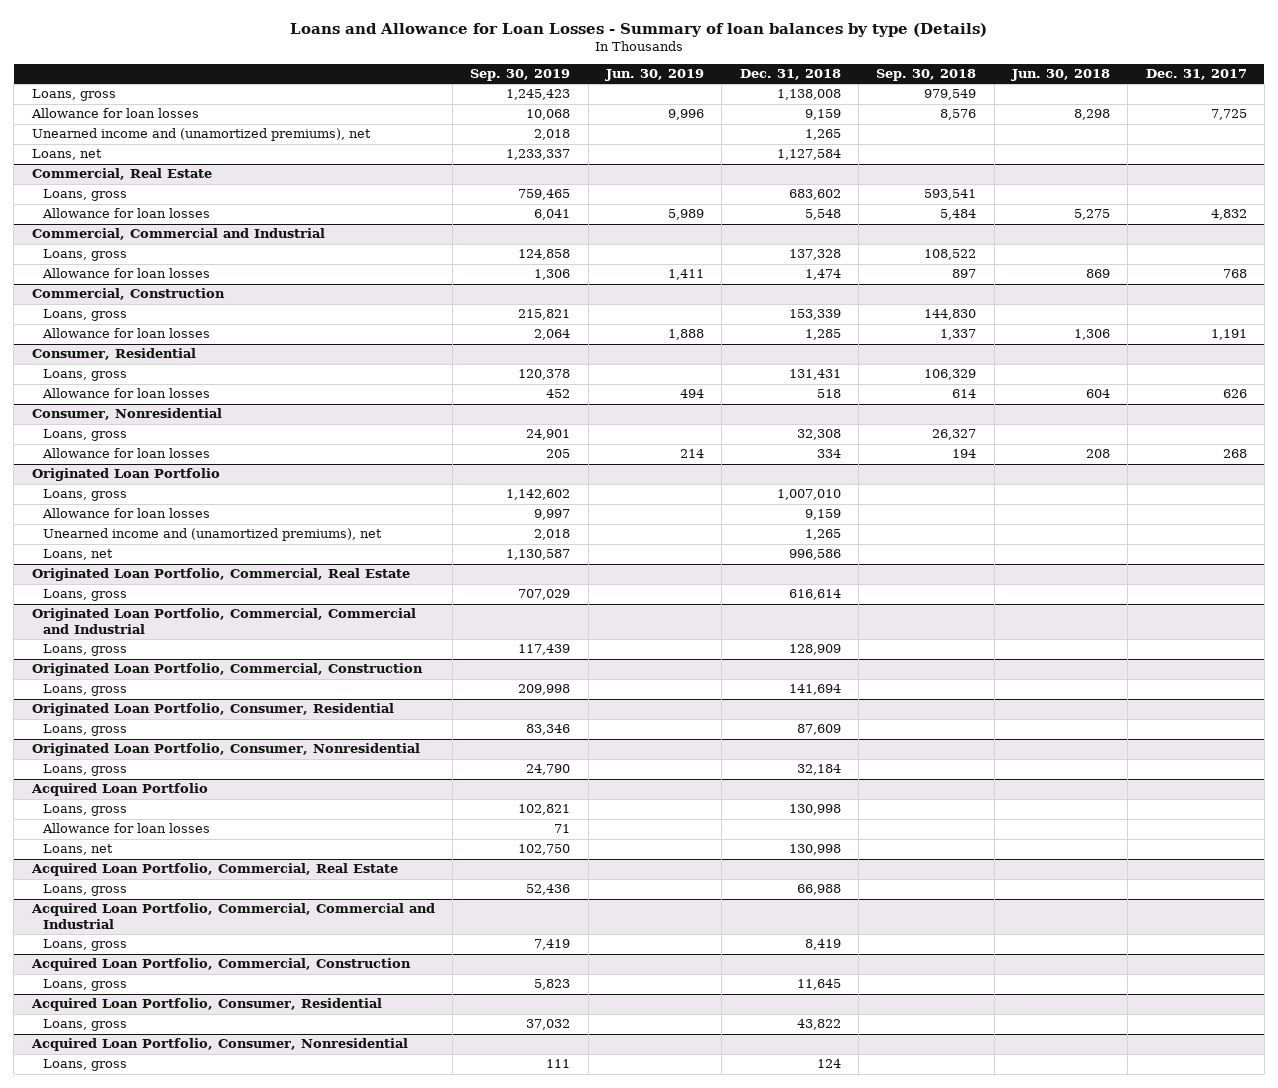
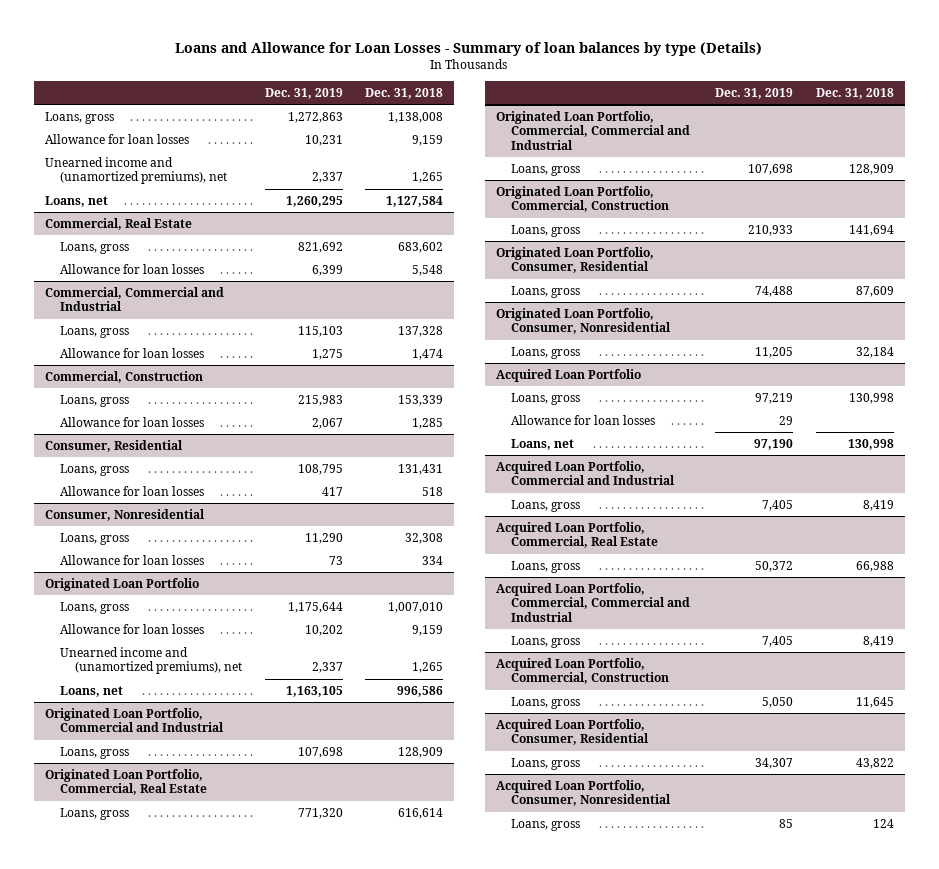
- | Sep. 30, 2019 | Jun. 30, 2019 | Dec. 31, 2018 | Sep. 30, 2018 | Jun. 30, 2018 | Dec. 31, 2017
+ | Dec. 31, 2019 | Dec. 31, 2018
+ Originated Loan Portfolio, Commercial and Industrial
+ Loans, gross | 107,698 | 128,909
+ Acquired Loan Portfolio, Commercial and Industrial
+ Loans, gross | 7,405 | 8,419

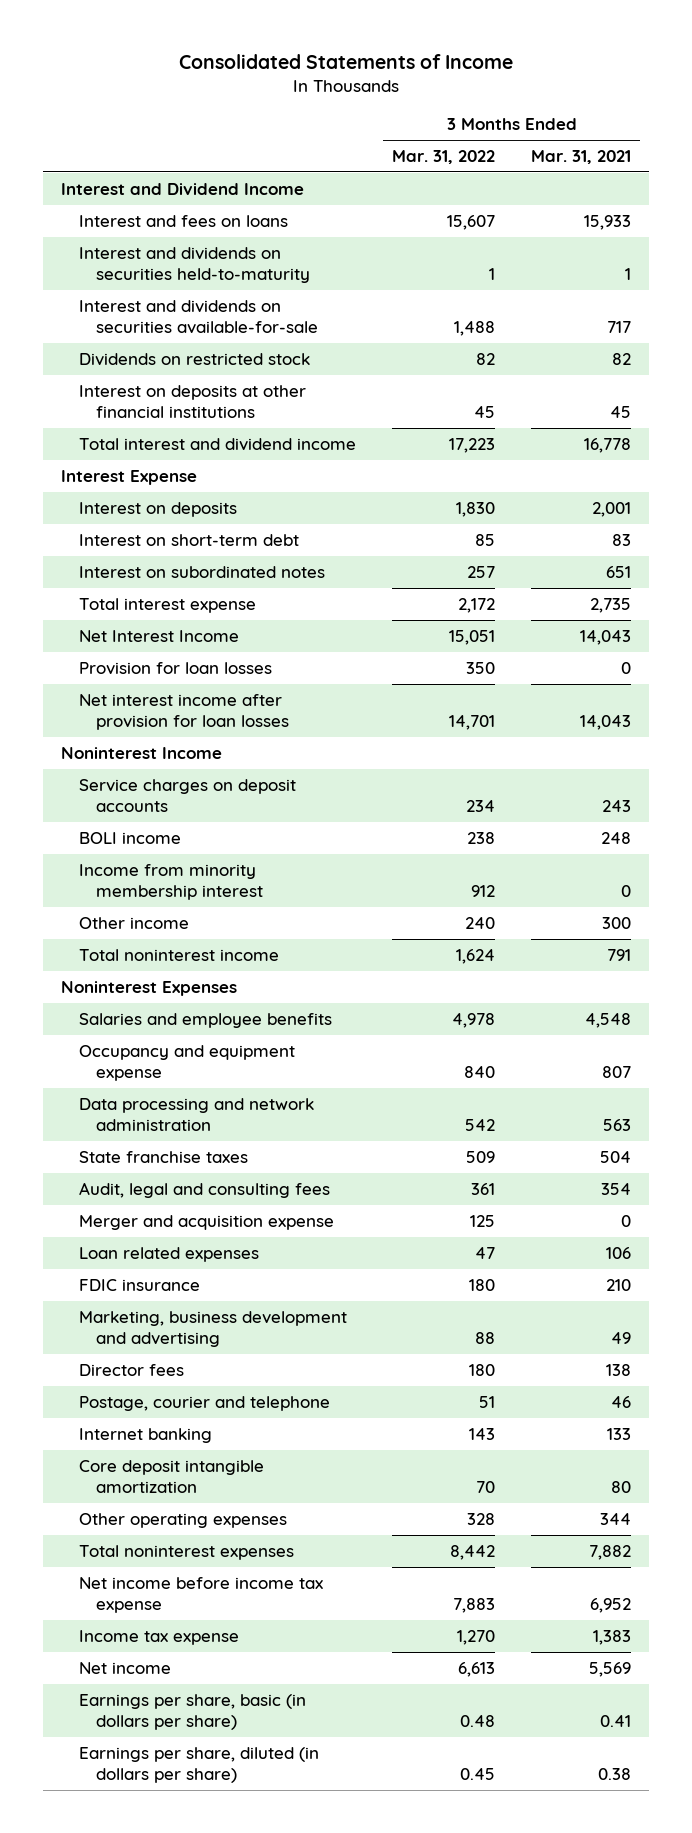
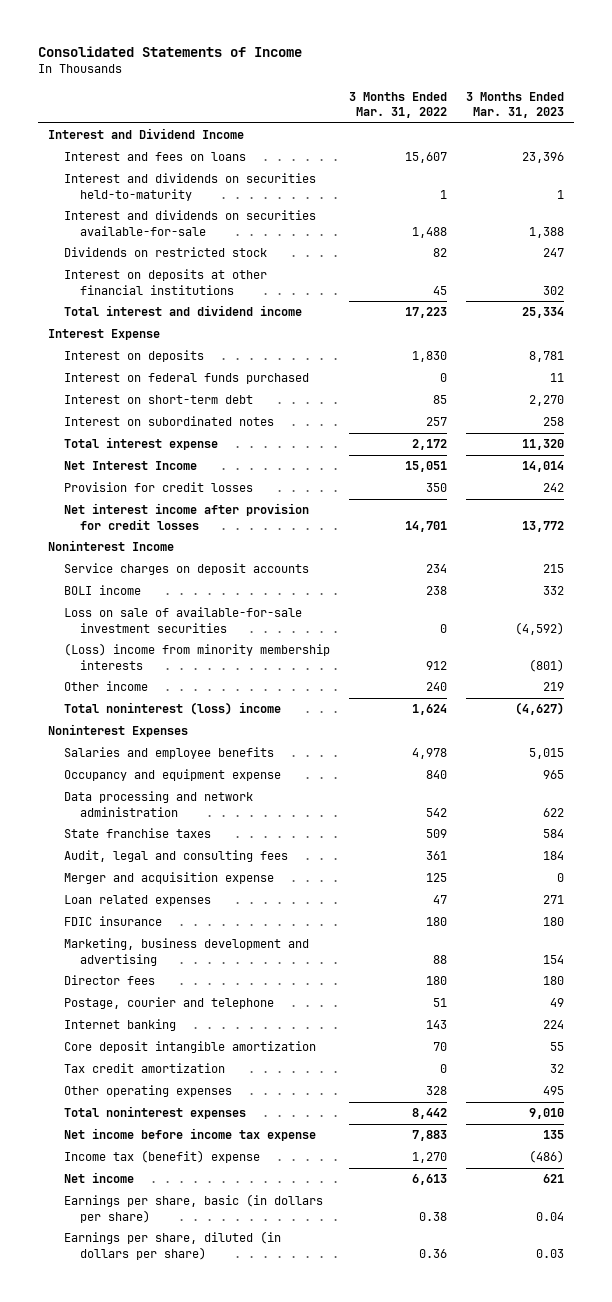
- | 3 Months Ended Mar. 31, 2022 | 3 Months Ended Mar. 31, 2021
+ | 3 Months Ended Mar. 31, 2022 | 3 Months Ended Mar. 31, 2023
+ Interest on federal funds purchased | 0 | 11
- Provision for loan losses | 350 | 0
- Net interest income after provision for loan losses | 14,701 | 14,043
+ Provision for credit losses | 350 | 242
+ Net interest income after provision for credit losses | 14,701 | 13,772
- Income from minority membership interest | 912 | 0
+ Loss on sale of available-for-sale investment securities | 0 | (4,592)
+ (Loss) income from minority membership interests | 912 | (801)
- Total noninterest income | 1,624 | 791
+ Total noninterest (loss) income | 1,624 | (4,627)
+ Tax credit amortization | 0 | 32
- Income tax expense | 1,270 | 1,383
+ Income tax (benefit) expense | 1,270 | (486)
- Earnings per share, basic (in dollars per share) | 0.48 | 0.41
- Earnings per share, diluted (in dollars per share) | 0.45 | 0.38
+ Earnings per share, basic (in dollars per share) | 0.38 | 0.04
+ Earnings per share, diluted (in dollars per share) | 0.36 | 0.03

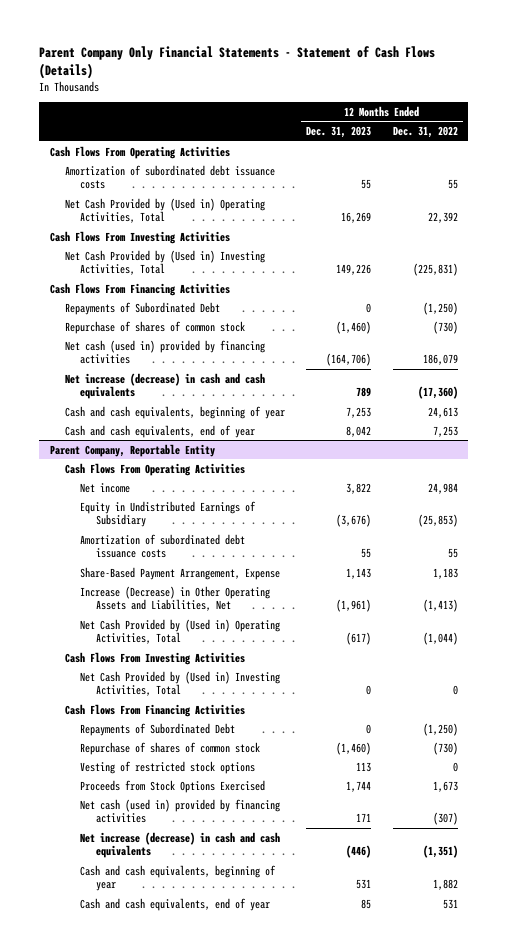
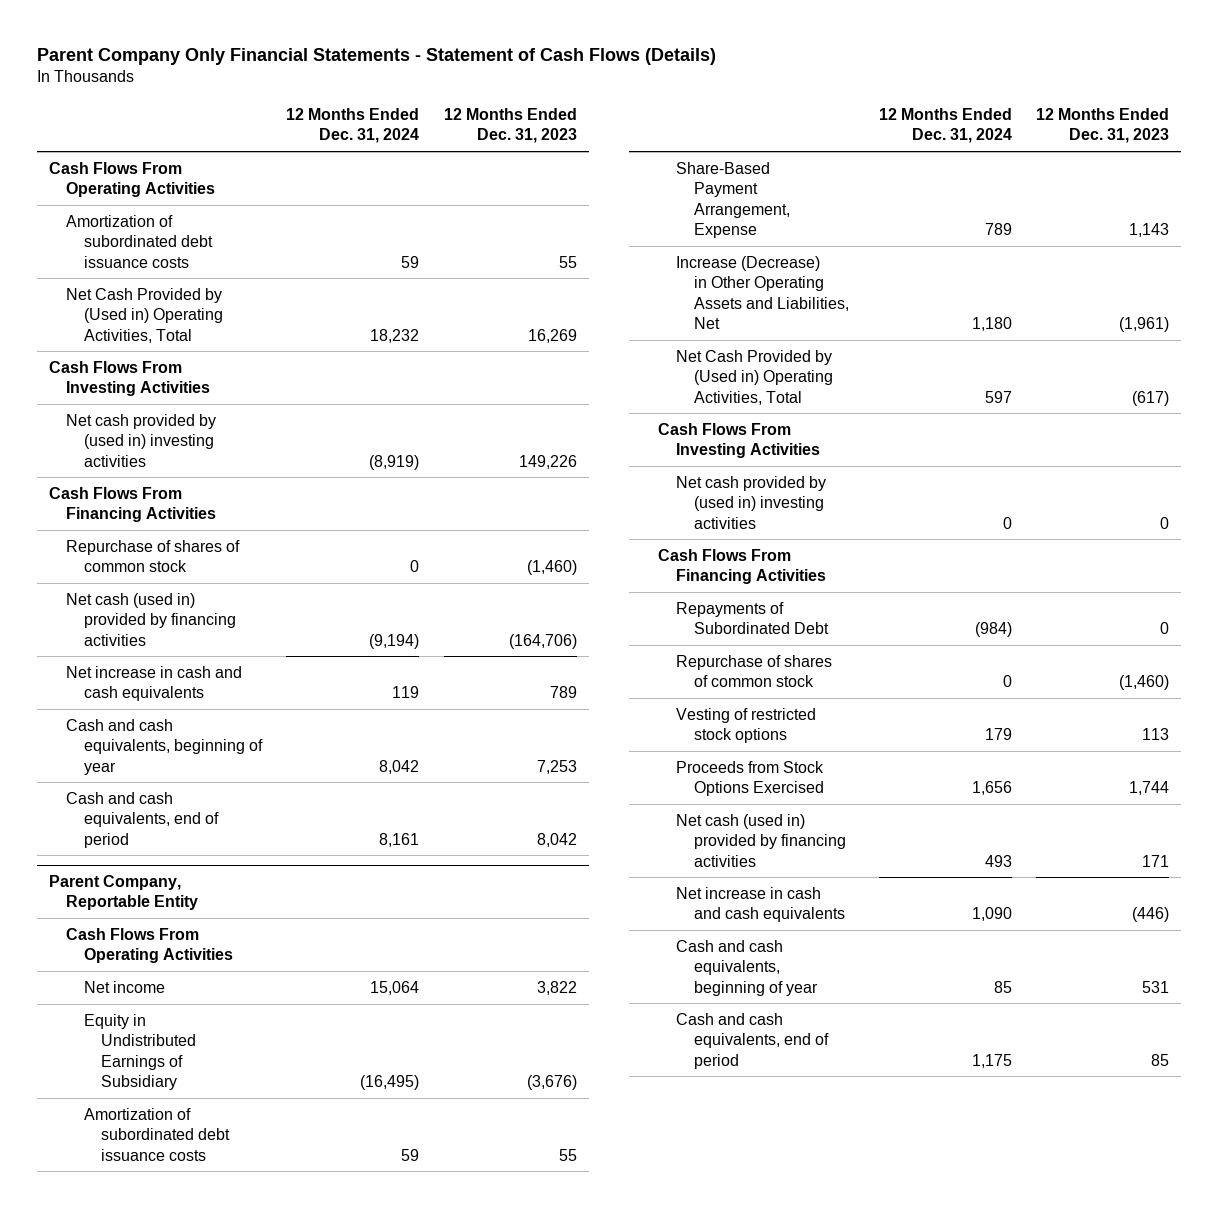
- | 12 Months Ended Dec. 31, 2023 | 12 Months Ended Dec. 31, 2022
+ | 12 Months Ended Dec. 31, 2024 | 12 Months Ended Dec. 31, 2023
- Net Cash Provided by (Used in) Investing Activities, Total | 149,226 | (225,831)
+ Net cash provided by (used in) investing activities | (8,919) | 149,226
- Repayments of Subordinated Debt | 0 | (1,250)
- Net increase (decrease) in cash and cash equivalents | 789 | (17,360)
+ Net increase in cash and cash equivalents | 119 | 789
- Cash and cash equivalents, end of year | 8,042 | 7,253
+ Cash and cash equivalents, end of period | 8,161 | 8,042
@ Parent Company, Reportable Entity
- Net Cash Provided by (Used in) Investing Activities, Total | 0 | 0
+ Net cash provided by (used in) investing activities | 0 | 0
- Net increase (decrease) in cash and cash equivalents | (446) | (1,351)
+ Net increase in cash and cash equivalents | 1,090 | (446)
- Cash and cash equivalents, end of year | 85 | 531
+ Cash and cash equivalents, end of period | 1,175 | 85

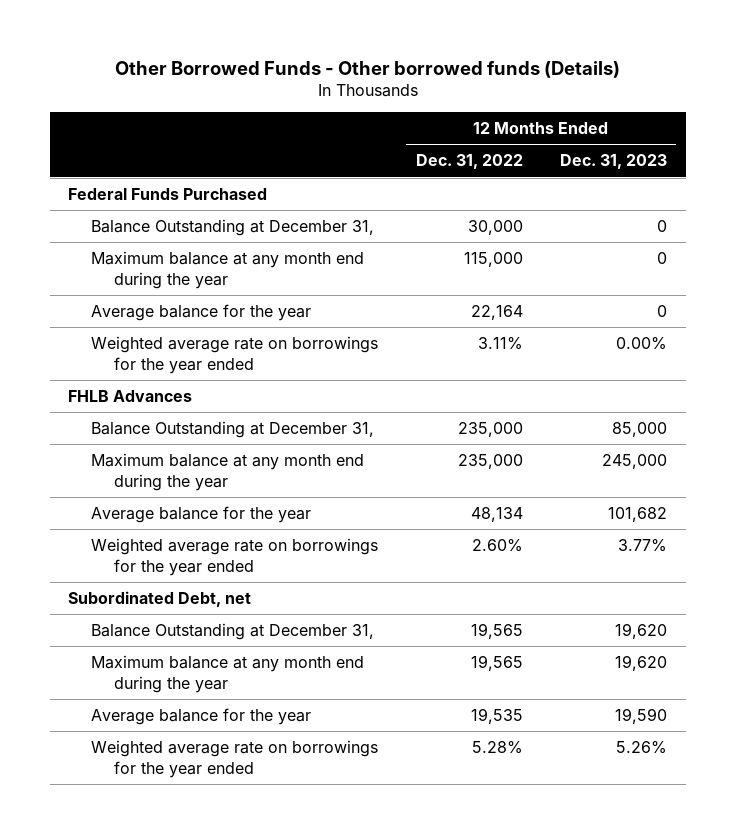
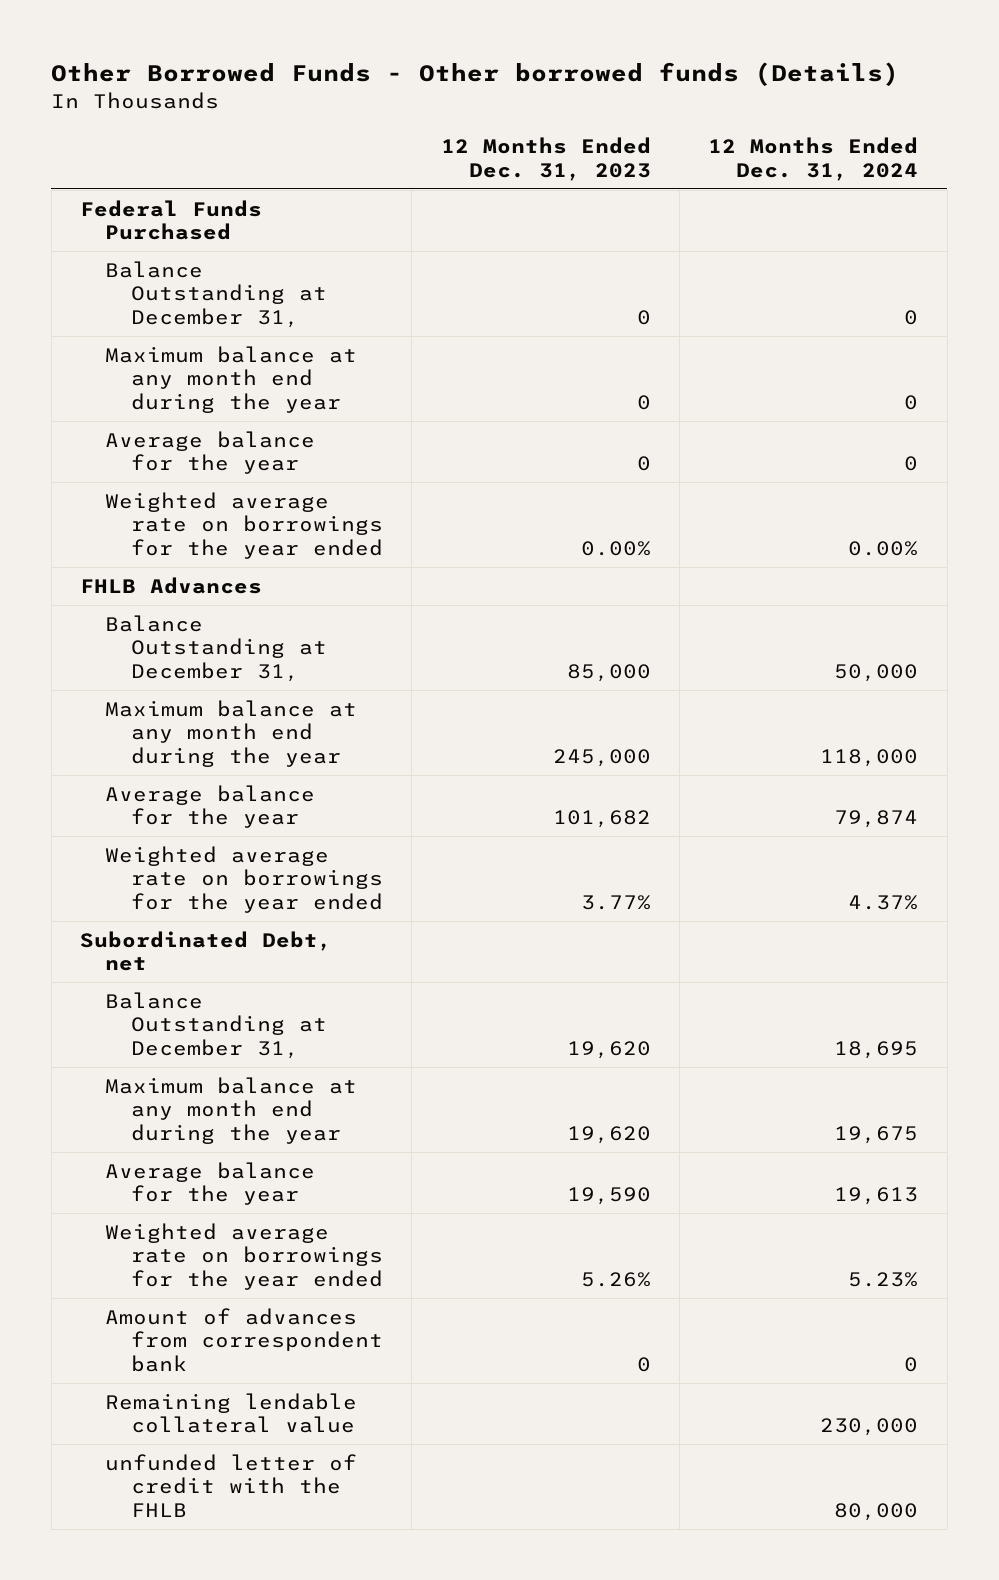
- | 12 Months Ended Dec. 31, 2022 | 12 Months Ended Dec. 31, 2023
+ | 12 Months Ended Dec. 31, 2023 | 12 Months Ended Dec. 31, 2024
+ Amount of advances from correspondent bank | 0 | 0
+ Remaining lendable collateral value | | 230,000
+ unfunded letter of credit with the FHLB | | 80,000

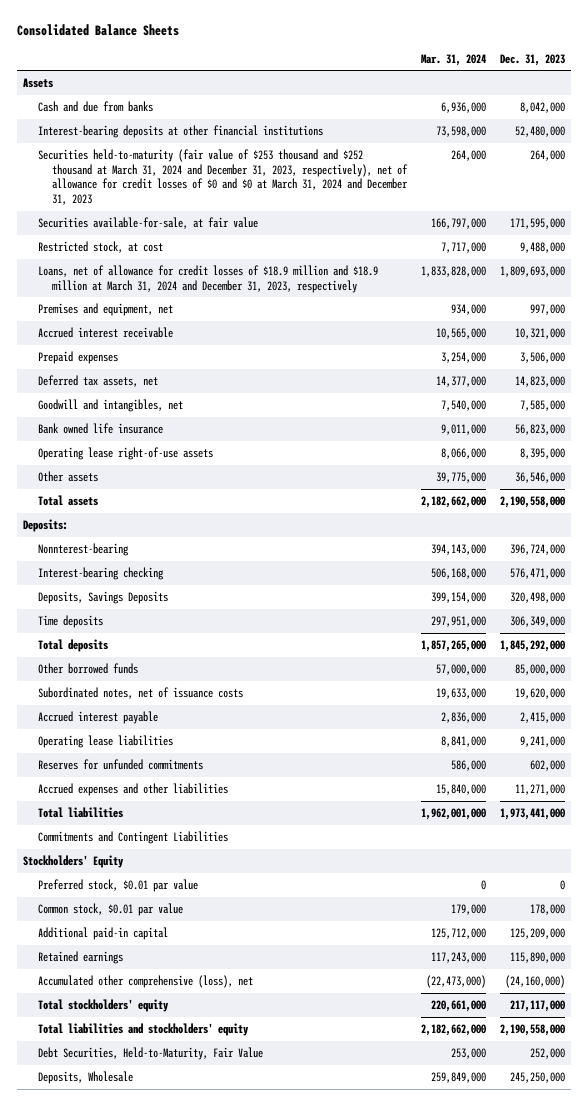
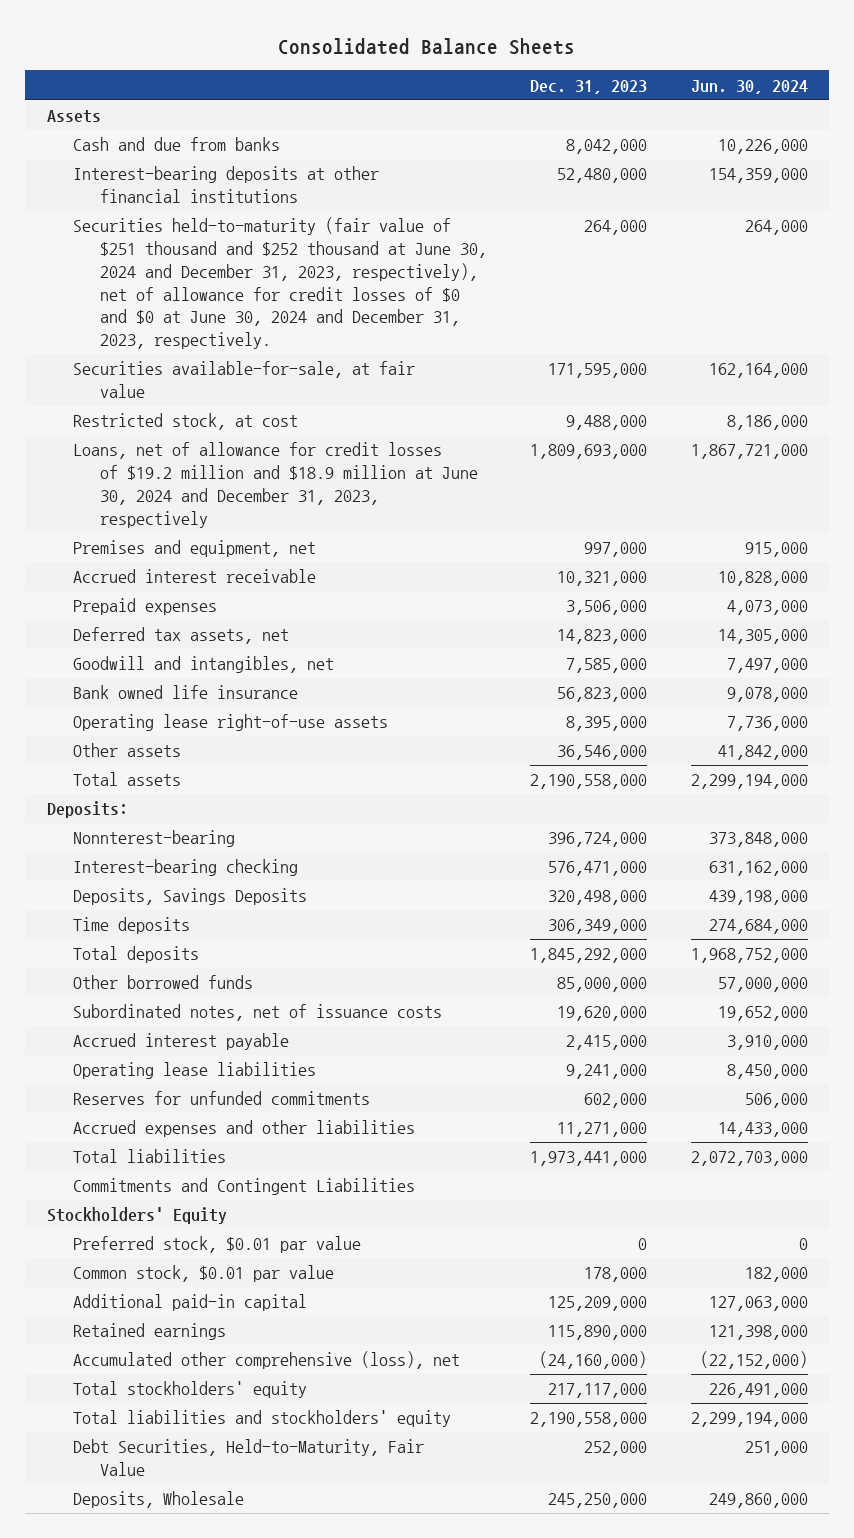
- | Mar. 31, 2024 | Dec. 31, 2023
+ | Dec. 31, 2023 | Jun. 30, 2024
- Securities held-to-maturity (fair value of $253 thousand and $252 thousand at March 31, 2024 and December 31, 2023, respectively), net of allowance for credit losses of $0 and $0 at March 31, 2024 and December 31, 2023 | 264,000 | 264,000
+ Securities held-to-maturity (fair value of $251 thousand and $252 thousand at June 30, 2024 and December 31, 2023, respectively), net of allowance for credit losses of $0 and $0 at June 30, 2024 and December 31, 2023, respectively. | 264,000 | 264,000
- Loans, net of allowance for credit losses of $18.9 million and $18.9 million at March 31, 2024 and December 31, 2023, respectively | 1,833,828,000 | 1,809,693,000
+ Loans, net of allowance for credit losses of $19.2 million and $18.9 million at June 30, 2024 and December 31, 2023, respectively | 1,809,693,000 | 1,867,721,000

